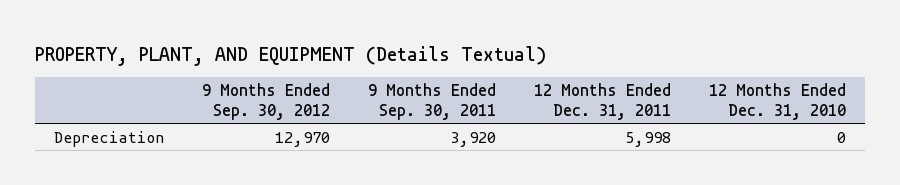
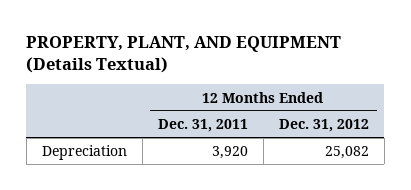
- | 9 Months Ended Sep. 30, 2012 | 9 Months Ended Sep. 30, 2011 | 12 Months Ended Dec. 31, 2011 | 12 Months Ended Dec. 31, 2010
+ | 12 Months Ended Dec. 31, 2011 | 12 Months Ended Dec. 31, 2012
- Depreciation | 12,970 | 3,920 | 5,998 | 0
+ Depreciation | 3,920 | 25,082

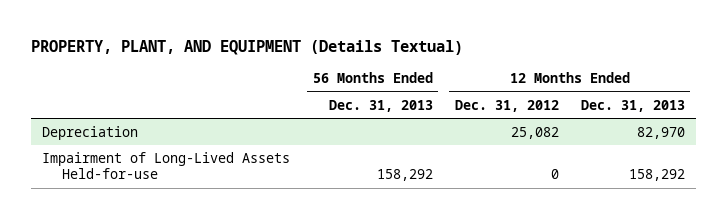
- | 12 Months Ended Dec. 31, 2011 | 12 Months Ended Dec. 31, 2012
+ | 56 Months Ended Dec. 31, 2013 | 12 Months Ended Dec. 31, 2012 | 12 Months Ended Dec. 31, 2013
+ Impairment of Long-Lived Assets Held-for-use | 158,292 | 0 | 158,292

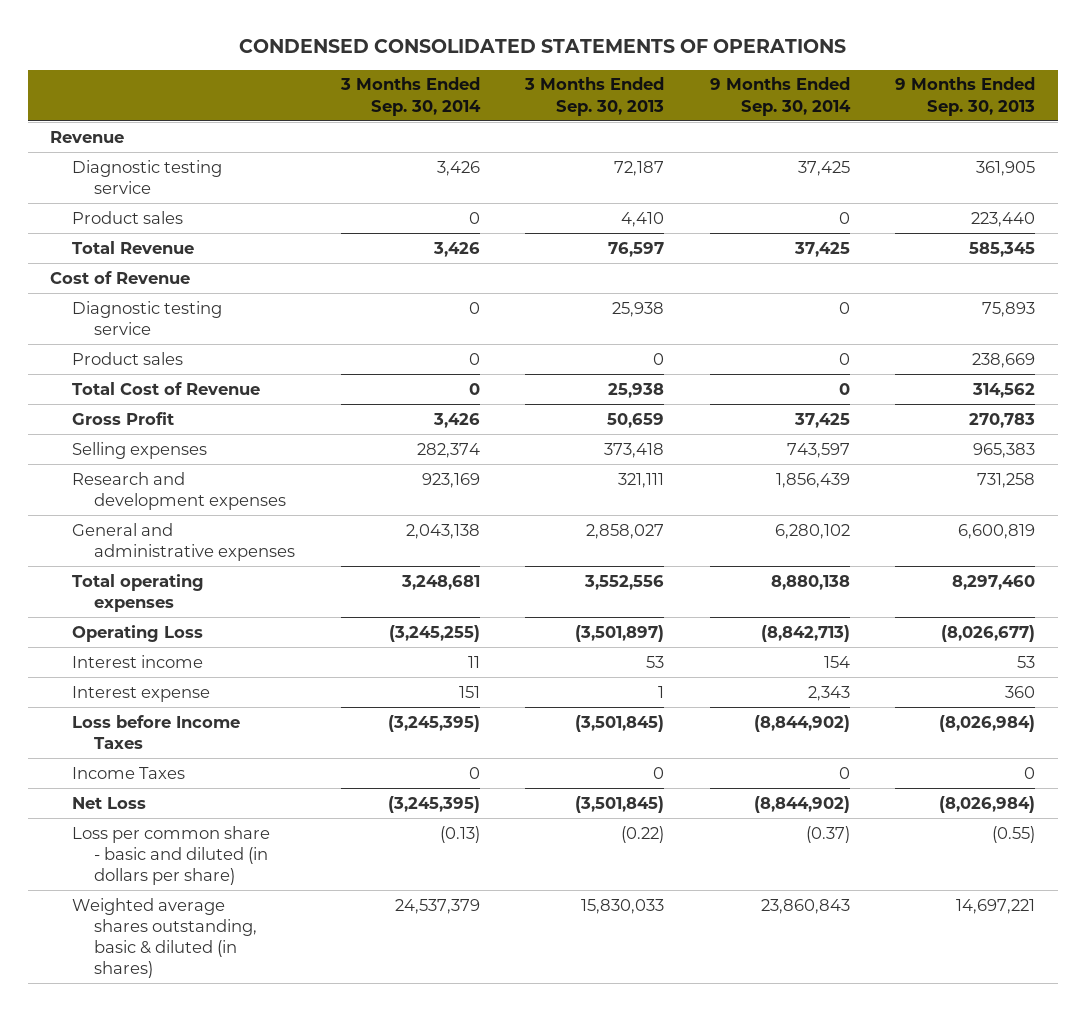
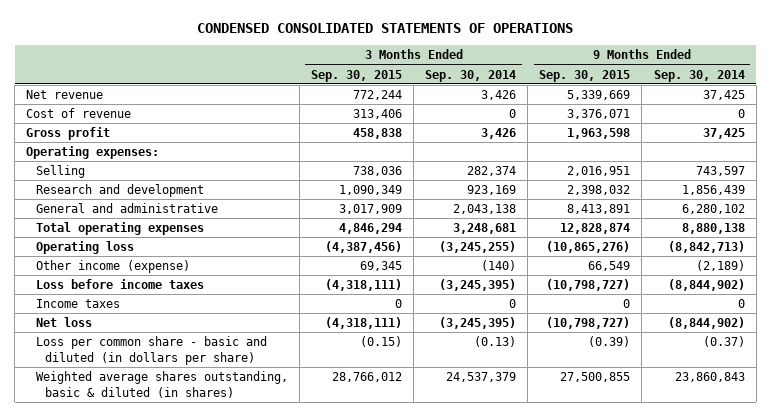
- | 3 Months Ended Sep. 30, 2014 | 3 Months Ended Sep. 30, 2013 | 9 Months Ended Sep. 30, 2014 | 9 Months Ended Sep. 30, 2013
+ | 3 Months Ended Sep. 30, 2015 | 3 Months Ended Sep. 30, 2014 | 9 Months Ended Sep. 30, 2015 | 9 Months Ended Sep. 30, 2014
- Revenue
- Diagnostic testing service | 3,426 | 72,187 | 37,425 | 361,905
- Product sales | 0 | 4,410 | 0 | 223,440
- Total Revenue | 3,426 | 76,597 | 37,425 | 585,345
- Cost of Revenue
- Diagnostic testing service | 0 | 25,938 | 0 | 75,893
- Product sales | 0 | 0 | 0 | 238,669
- Total Cost of Revenue | 0 | 25,938 | 0 | 314,562
- Gross Profit | 3,426 | 50,659 | 37,425 | 270,783
- Selling expenses | 282,374 | 373,418 | 743,597 | 965,383
- Research and development expenses | 923,169 | 321,111 | 1,856,439 | 731,258
- General and administrative expenses | 2,043,138 | 2,858,027 | 6,280,102 | 6,600,819
+ Net revenue | 772,244 | 3,426 | 5,339,669 | 37,425
+ Cost of revenue | 313,406 | 0 | 3,376,071 | 0
+ Gross profit | 458,838 | 3,426 | 1,963,598 | 37,425
+ Operating expenses:
+ Selling | 738,036 | 282,374 | 2,016,951 | 743,597
+ Research and development | 1,090,349 | 923,169 | 2,398,032 | 1,856,439
+ General and administrative | 3,017,909 | 2,043,138 | 8,413,891 | 6,280,102
- Operating Loss | (3,245,255) | (3,501,897) | (8,842,713) | (8,026,677)
- Interest income | 11 | 53 | 154 | 53
- Interest expense | 151 | 1 | 2,343 | 360
- Loss before Income Taxes | (3,245,395) | (3,501,845) | (8,844,902) | (8,026,984)
- Income Taxes | 0 | 0 | 0 | 0
- Net Loss | (3,245,395) | (3,501,845) | (8,844,902) | (8,026,984)
+ Operating loss | (4,387,456) | (3,245,255) | (10,865,276) | (8,842,713)
+ Other income (expense) | 69,345 | (140) | 66,549 | (2,189)
+ Loss before income taxes | (4,318,111) | (3,245,395) | (10,798,727) | (8,844,902)
+ Income taxes | 0 | 0 | 0 | 0
+ Net loss | (4,318,111) | (3,245,395) | (10,798,727) | (8,844,902)

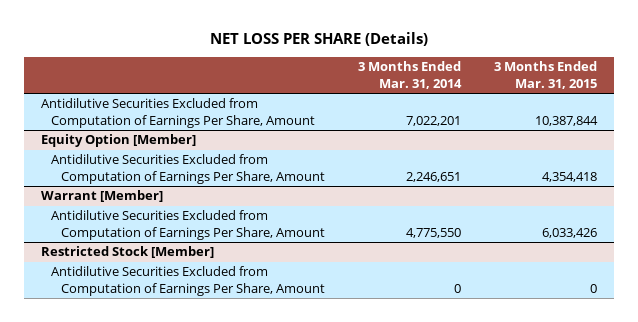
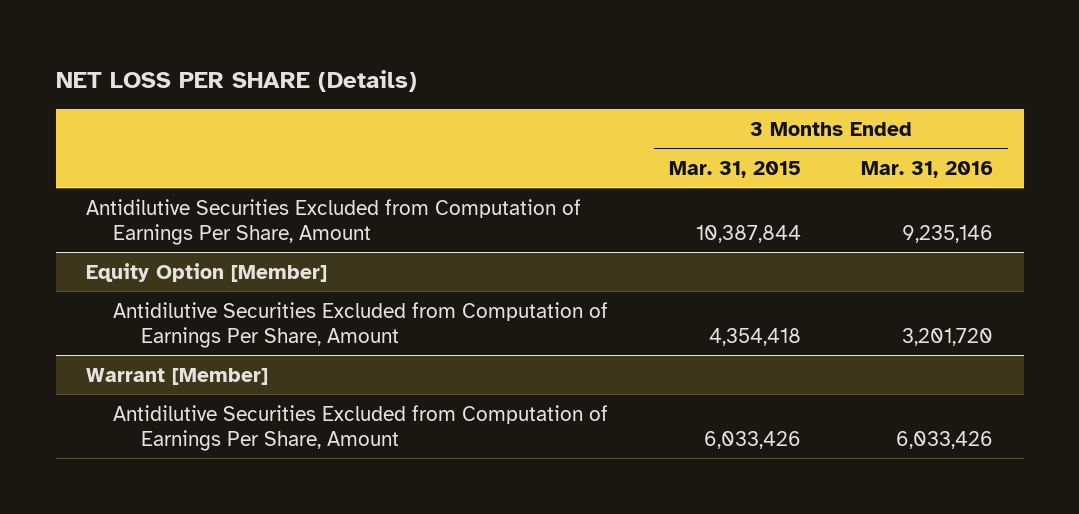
- | 3 Months Ended Mar. 31, 2014 | 3 Months Ended Mar. 31, 2015
+ | 3 Months Ended Mar. 31, 2015 | 3 Months Ended Mar. 31, 2016
- Restricted Stock [Member]
- Antidilutive Securities Excluded from Computation of Earnings Per Share, Amount | 0 | 0

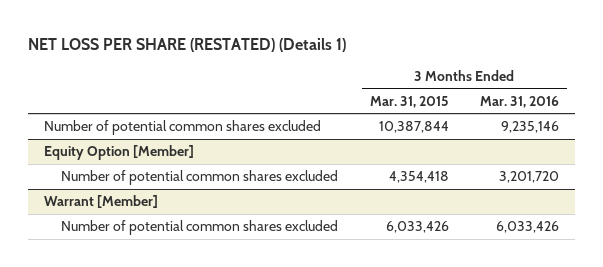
- NET LOSS PER SHARE (Details)
+ NET LOSS PER SHARE (RESTATED) (Details 1)
- Antidilutive Securities Excluded from Computation of Earnings Per Share, Amount | 10,387,844 | 9,235,146
+ Number of potential common shares excluded | 10,387,844 | 9,235,146
@ Equity Option [Member]
- Antidilutive Securities Excluded from Computation of Earnings Per Share, Amount | 4,354,418 | 3,201,720
+ Number of potential common shares excluded | 4,354,418 | 3,201,720
@ Warrant [Member]
- Antidilutive Securities Excluded from Computation of Earnings Per Share, Amount | 6,033,426 | 6,033,426
+ Number of potential common shares excluded | 6,033,426 | 6,033,426

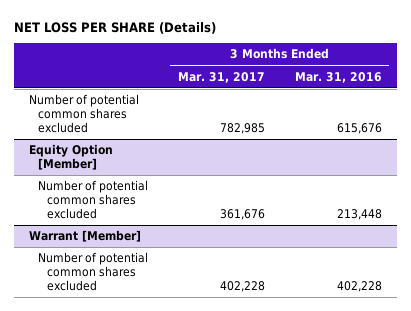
- NET LOSS PER SHARE (RESTATED) (Details 1)
+ NET LOSS PER SHARE (Details)
- | 3 Months Ended Mar. 31, 2015 | 3 Months Ended Mar. 31, 2016
+ | 3 Months Ended Mar. 31, 2017 | 3 Months Ended Mar. 31, 2016
- Number of potential common shares excluded | 10,387,844 | 9,235,146
+ Number of potential common shares excluded | 782,985 | 615,676
@ Equity Option [Member]
- Number of potential common shares excluded | 4,354,418 | 3,201,720
+ Number of potential common shares excluded | 361,676 | 213,448
@ Warrant [Member]
- Number of potential common shares excluded | 6,033,426 | 6,033,426
+ Number of potential common shares excluded | 402,228 | 402,228

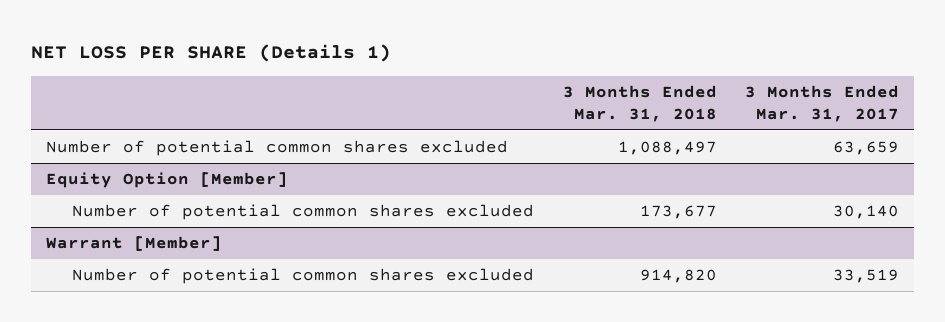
- NET LOSS PER SHARE (Details)
+ NET LOSS PER SHARE (Details 1)
- | 3 Months Ended Mar. 31, 2017 | 3 Months Ended Mar. 31, 2016
+ | 3 Months Ended Mar. 31, 2018 | 3 Months Ended Mar. 31, 2017
- Number of potential common shares excluded | 782,985 | 615,676
+ Number of potential common shares excluded | 1,088,497 | 63,659
@ Equity Option [Member]
- Number of potential common shares excluded | 361,676 | 213,448
+ Number of potential common shares excluded | 173,677 | 30,140
@ Warrant [Member]
- Number of potential common shares excluded | 402,228 | 402,228
+ Number of potential common shares excluded | 914,820 | 33,519

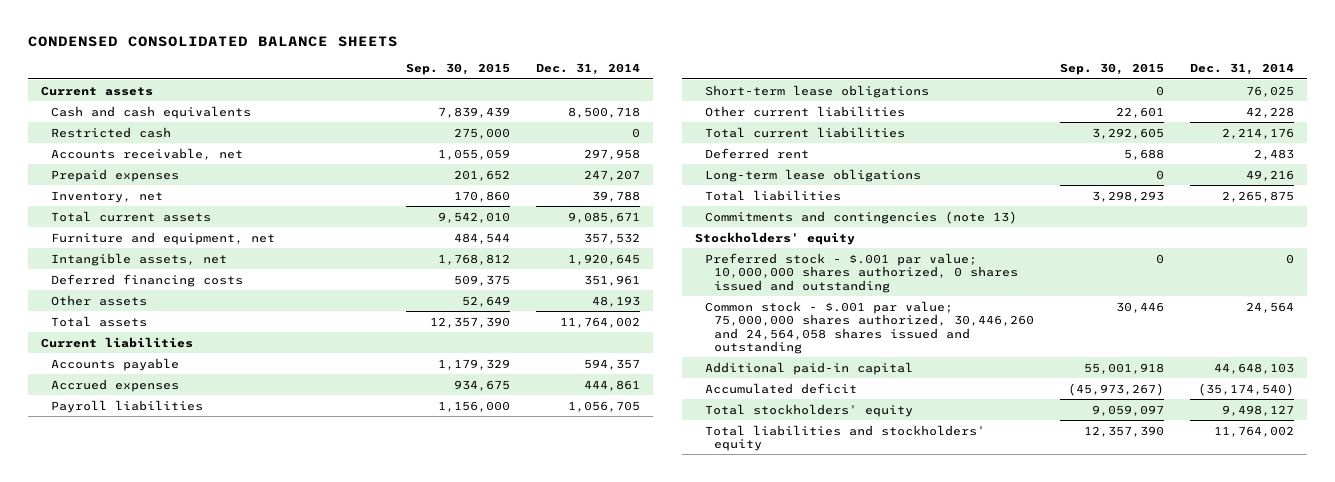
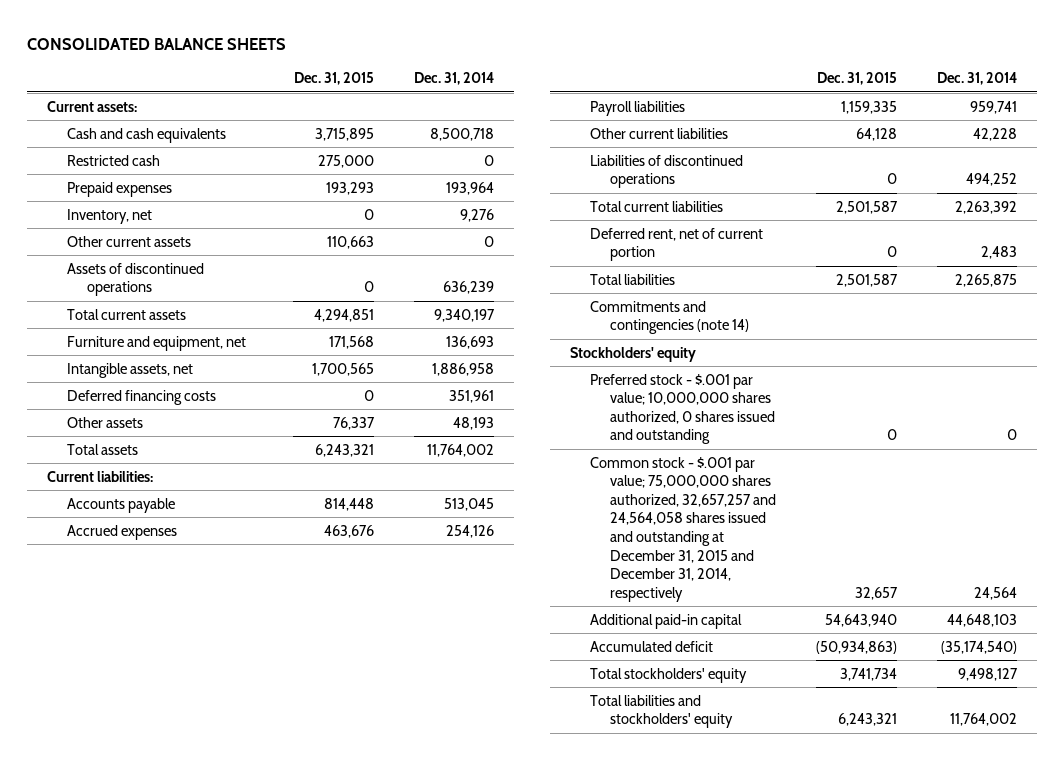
- CONDENSED CONSOLIDATED BALANCE SHEETS
+ CONSOLIDATED BALANCE SHEETS
- | Sep. 30, 2015 | Dec. 31, 2014
+ | Dec. 31, 2015 | Dec. 31, 2014
- Current assets
+ Current assets:
- Accounts receivable, net | 1,055,059 | 297,958
- Prepaid expenses | 201,652 | 247,207
- Inventory, net | 170,860 | 39,788
- Total current assets | 9,542,010 | 9,085,671
- Furniture and equipment, net | 484,544 | 357,532
- Intangible assets, net | 1,768,812 | 1,920,645
+ Prepaid expenses | 193,293 | 193,964
+ Inventory, net | 0 | 9,276
+ Other current assets | 110,663 | 0
+ Assets of discontinued operations | 0 | 636,239
+ Total current assets | 4,294,851 | 9,340,197
+ Furniture and equipment, net | 171,568 | 136,693
+ Intangible assets, net | 1,700,565 | 1,886,958
- Current liabilities
- Accounts payable | 1,179,329 | 594,357
- Accrued expenses | 934,675 | 444,861
- Payroll liabilities | 1,156,000 | 1,056,705
- Short-term lease obligations | 0 | 76,025
+ Current liabilities:
+ Accounts payable | 814,448 | 513,045
+ Accrued expenses | 463,676 | 254,126
+ Payroll liabilities | 1,159,335 | 959,741
- Total current liabilities | 3,292,605 | 2,214,176
- Deferred rent | 5,688 | 2,483
- Long-term lease obligations | 0 | 49,216
+ Liabilities of discontinued operations | 0 | 494,252
+ Total current liabilities | 2,501,587 | 2,263,392
+ Deferred rent, net of current portion | 0 | 2,483
- Commitments and contingencies (note 13)
+ Commitments and contingencies (note 14)
- Common stock - $.001 par value; 75,000,000 shares authorized, 30,446,260 and 24,564,058 shares issued and outstanding | 30,446 | 24,564
+ Common stock - $.001 par value; 75,000,000 shares authorized, 32,657,257 and 24,564,058 shares issued and outstanding at December 31, 2015 and December 31, 2014, respectively | 32,657 | 24,564

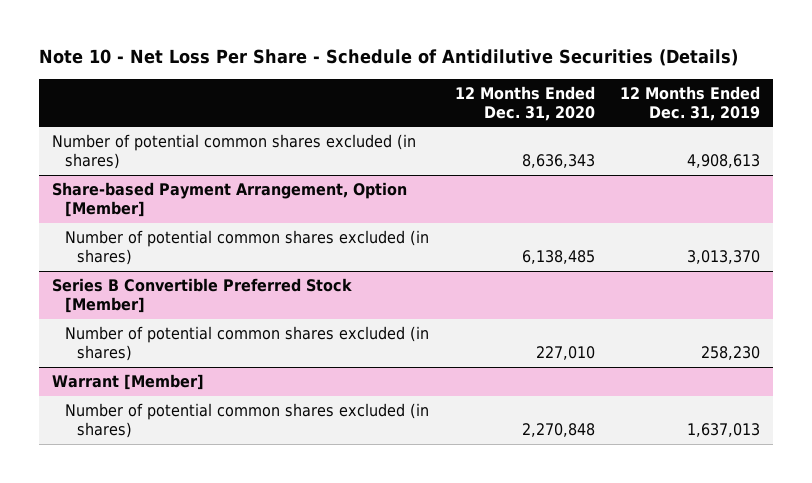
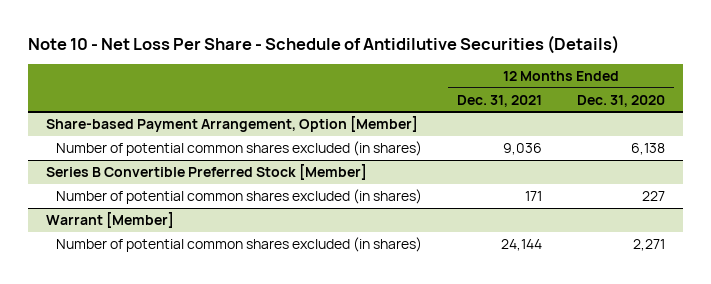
- | 12 Months Ended Dec. 31, 2020 | 12 Months Ended Dec. 31, 2019
+ | 12 Months Ended Dec. 31, 2021 | 12 Months Ended Dec. 31, 2020
- Number of potential common shares excluded (in shares) | 8,636,343 | 4,908,613
@ Share-based Payment Arrangement, Option [Member]
- Number of potential common shares excluded (in shares) | 6,138,485 | 3,013,370
+ Number of potential common shares excluded (in shares) | 9,036 | 6,138
@ Series B Convertible Preferred Stock [Member]
- Number of potential common shares excluded (in shares) | 227,010 | 258,230
+ Number of potential common shares excluded (in shares) | 171 | 227
@ Warrant [Member]
- Number of potential common shares excluded (in shares) | 2,270,848 | 1,637,013
+ Number of potential common shares excluded (in shares) | 24,144 | 2,271

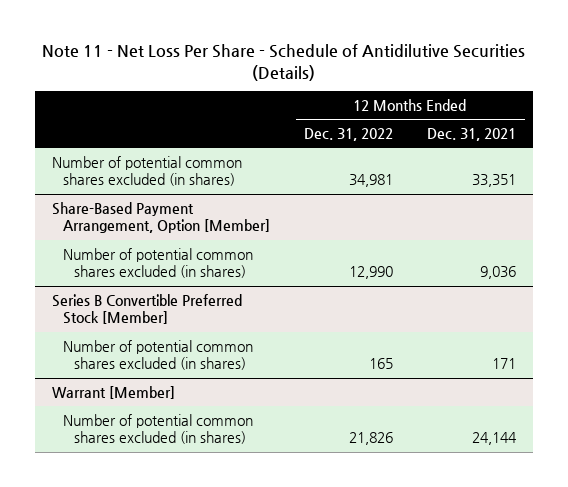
- Note 10 - Net Loss Per Share - Schedule of Antidilutive Securities (Details)
+ Note 11 - Net Loss Per Share - Schedule of Antidilutive Securities (Details)
- | 12 Months Ended Dec. 31, 2021 | 12 Months Ended Dec. 31, 2020
+ | 12 Months Ended Dec. 31, 2022 | 12 Months Ended Dec. 31, 2021
- Share-based Payment Arrangement, Option [Member]
+ Number of potential common shares excluded (in shares) | 34,981 | 33,351
+ Share-Based Payment Arrangement, Option [Member]

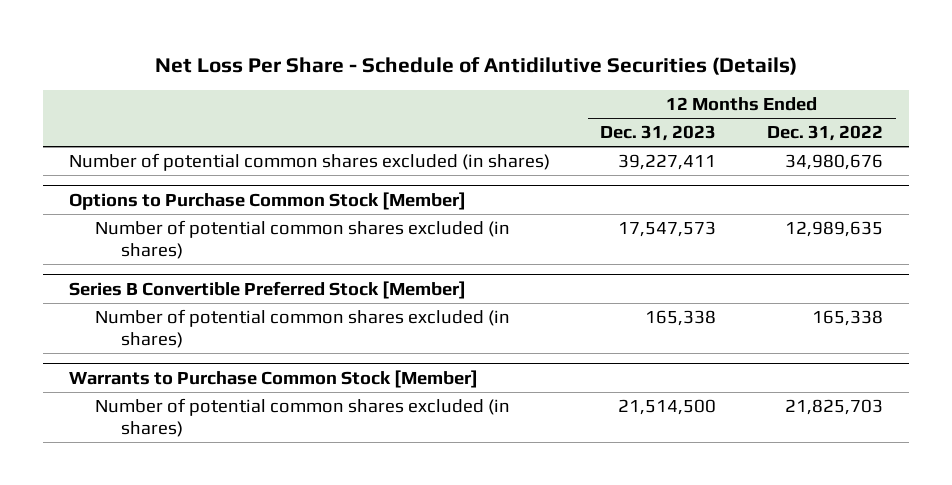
- Note 11 - Net Loss Per Share - Schedule of Antidilutive Securities (Details)
+ Net Loss Per Share - Schedule of Antidilutive Securities (Details)
- | 12 Months Ended Dec. 31, 2022 | 12 Months Ended Dec. 31, 2021
+ | 12 Months Ended Dec. 31, 2023 | 12 Months Ended Dec. 31, 2022
- Number of potential common shares excluded (in shares) | 34,981 | 33,351
- Share-Based Payment Arrangement, Option [Member]
- Number of potential common shares excluded (in shares) | 12,990 | 9,036
+ Number of potential common shares excluded (in shares) | 39,227,411 | 34,980,676
+ Options to Purchase Common Stock [Member]
+ Number of potential common shares excluded (in shares) | 17,547,573 | 12,989,635
@ Series B Convertible Preferred Stock [Member]
- Number of potential common shares excluded (in shares) | 165 | 171
- Warrant [Member]
- Number of potential common shares excluded (in shares) | 21,826 | 24,144
@ Series B Convertible Preferred Stock [Member]
+ Number of potential common shares excluded (in shares) | 165,338 | 165,338
+ Warrants to Purchase Common Stock [Member]
+ Number of potential common shares excluded (in shares) | 21,514,500 | 21,825,703

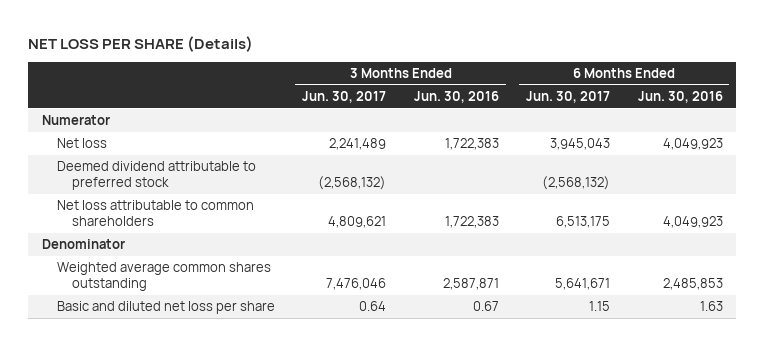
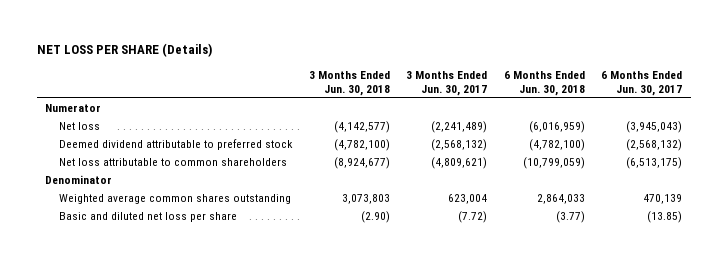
- | 3 Months Ended Jun. 30, 2017 | 3 Months Ended Jun. 30, 2016 | 6 Months Ended Jun. 30, 2017 | 6 Months Ended Jun. 30, 2016
+ | 3 Months Ended Jun. 30, 2018 | 3 Months Ended Jun. 30, 2017 | 6 Months Ended Jun. 30, 2018 | 6 Months Ended Jun. 30, 2017
- Net loss | 2,241,489 | 1,722,383 | 3,945,043 | 4,049,923
+ Net loss | (4,142,577) | (2,241,489) | (6,016,959) | (3,945,043)
- Net loss attributable to common shareholders | 4,809,621 | 1,722,383 | 6,513,175 | 4,049,923
+ Net loss attributable to common shareholders | (8,924,677) | (4,809,621) | (10,799,059) | (6,513,175)
- Weighted average common shares outstanding | 7,476,046 | 2,587,871 | 5,641,671 | 2,485,853
- Basic and diluted net loss per share | 0.64 | 0.67 | 1.15 | 1.63
+ Weighted average common shares outstanding | 3,073,803 | 623,004 | 2,864,033 | 470,139
+ Basic and diluted net loss per share | (2.90) | (7.72) | (3.77) | (13.85)

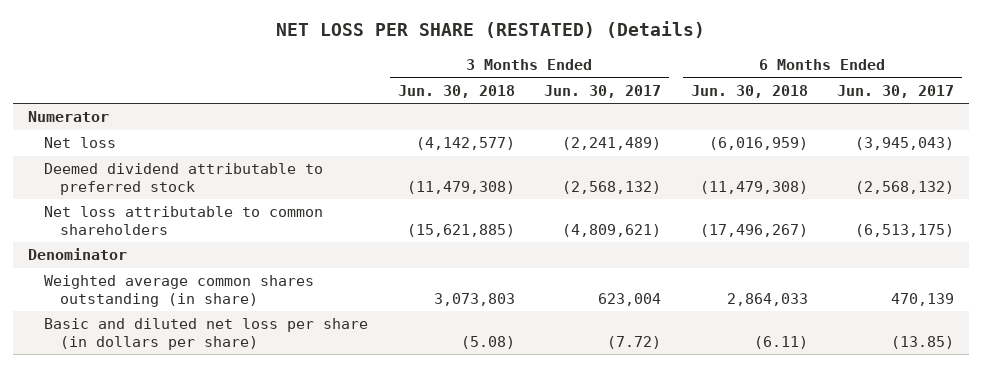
- NET LOSS PER SHARE (Details)
+ NET LOSS PER SHARE (RESTATED) (Details)
- Deemed dividend attributable to preferred stock | (4,782,100) | (2,568,132) | (4,782,100) | (2,568,132)
- Net loss attributable to common shareholders | (8,924,677) | (4,809,621) | (10,799,059) | (6,513,175)
+ Deemed dividend attributable to preferred stock | (11,479,308) | (2,568,132) | (11,479,308) | (2,568,132)
+ Net loss attributable to common shareholders | (15,621,885) | (4,809,621) | (17,496,267) | (6,513,175)
- Weighted average common shares outstanding | 3,073,803 | 623,004 | 2,864,033 | 470,139
- Basic and diluted net loss per share | (2.90) | (7.72) | (3.77) | (13.85)
+ Weighted average common shares outstanding (in share) | 3,073,803 | 623,004 | 2,864,033 | 470,139
+ Basic and diluted net loss per share (in dollars per share) | (5.08) | (7.72) | (6.11) | (13.85)

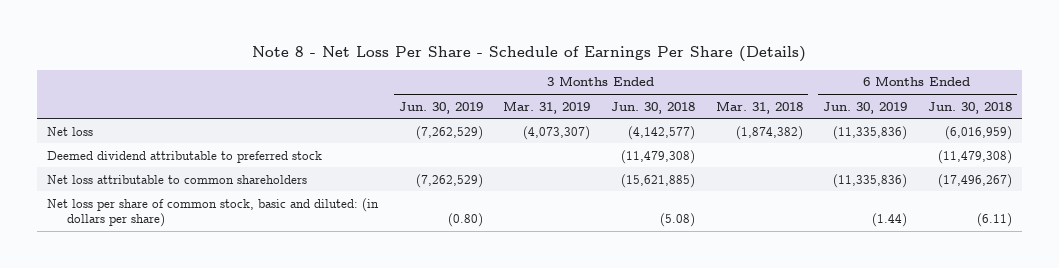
- NET LOSS PER SHARE (RESTATED) (Details)
+ Note 8 - Net Loss Per Share - Schedule of Earnings Per Share (Details)
- | 3 Months Ended Jun. 30, 2018 | 3 Months Ended Jun. 30, 2017 | 6 Months Ended Jun. 30, 2018 | 6 Months Ended Jun. 30, 2017
+ | 3 Months Ended Jun. 30, 2019 | 3 Months Ended Mar. 31, 2019 | 3 Months Ended Jun. 30, 2018 | 3 Months Ended Mar. 31, 2018 | 6 Months Ended Jun. 30, 2019 | 6 Months Ended Jun. 30, 2018
- Numerator
- Denominator
- Weighted average common shares outstanding (in share) | 3,073,803 | 623,004 | 2,864,033 | 470,139
- Basic and diluted net loss per share (in dollars per share) | (5.08) | (7.72) | (6.11) | (13.85)
+ Net loss per share of common stock, basic and diluted: (in dollars per share) | (0.80) | | (5.08) | | (1.44) | (6.11)

